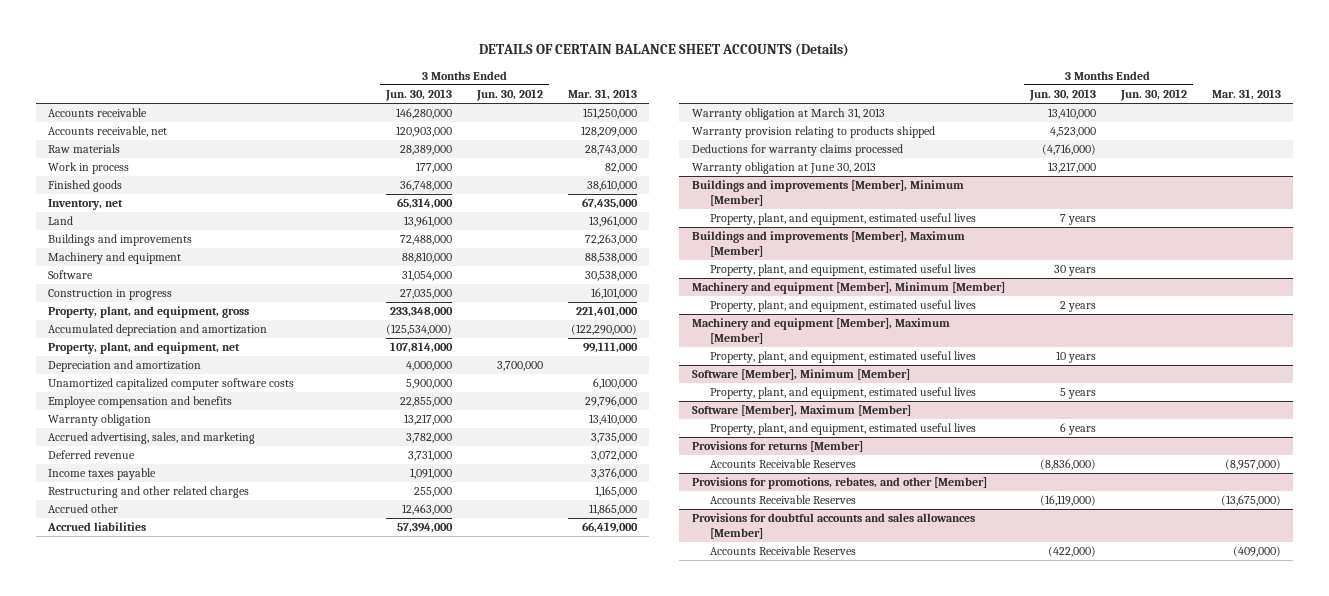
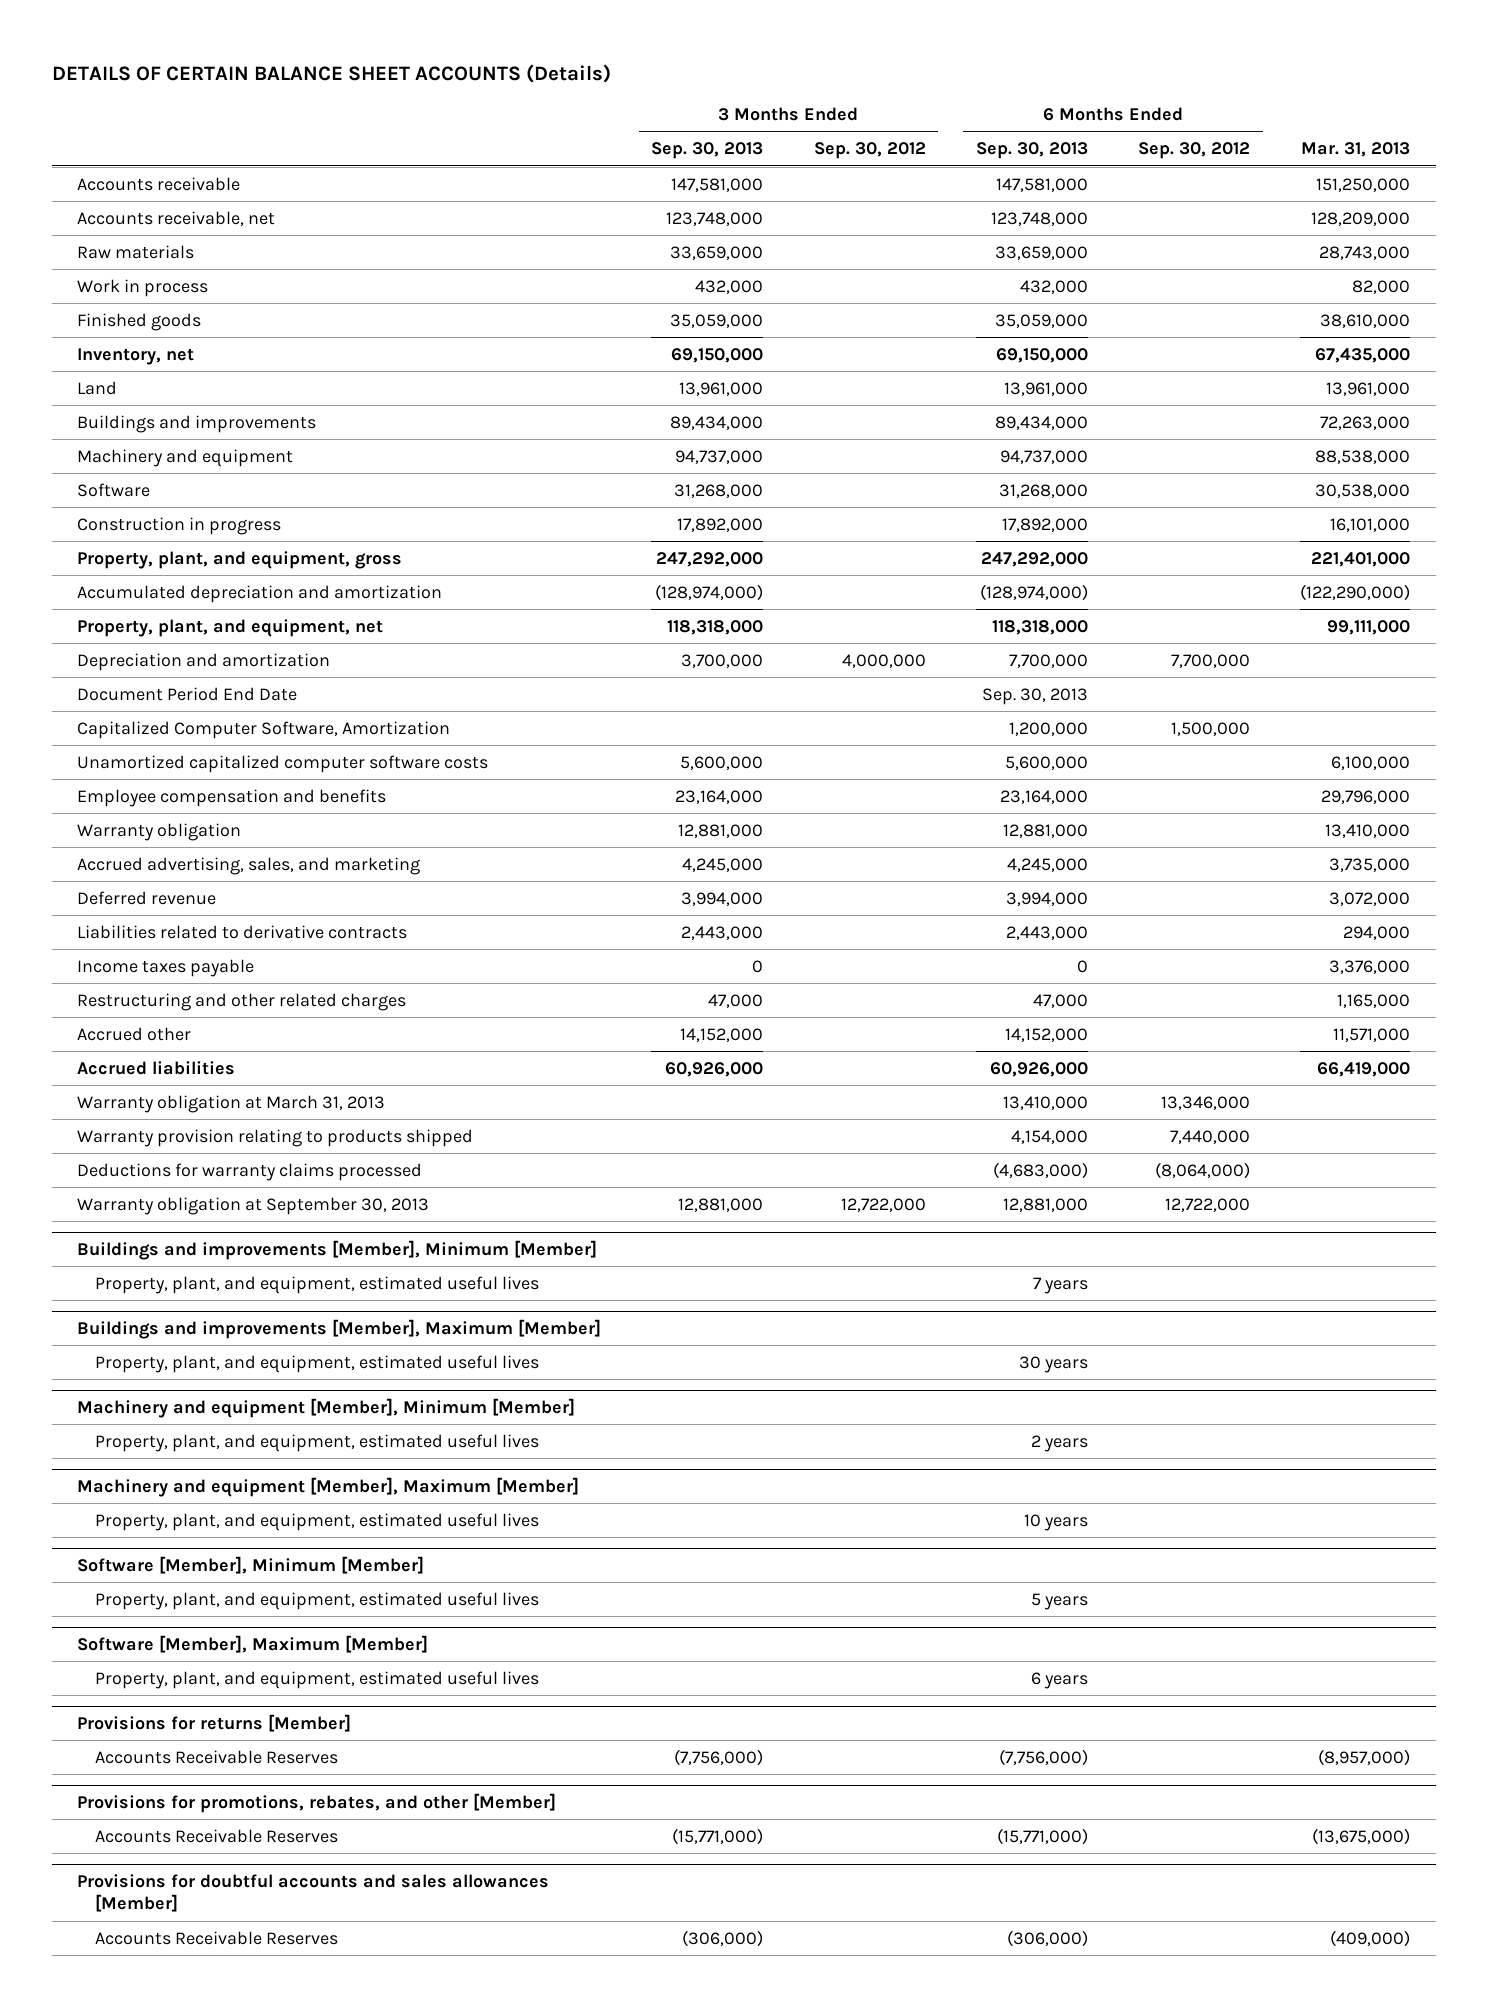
- | 3 Months Ended Jun. 30, 2013 | 3 Months Ended Jun. 30, 2012 | Mar. 31, 2013
+ | 3 Months Ended Sep. 30, 2013 | 3 Months Ended Sep. 30, 2012 | 6 Months Ended Sep. 30, 2013 | 6 Months Ended Sep. 30, 2012 | Mar. 31, 2013
+ Document Period End Date | | | Sep. 30, 2013 | |
+ Capitalized Computer Software, Amortization | | | 1,200,000 | 1,500,000 |
+ Liabilities related to derivative contracts | 2,443,000 | | 2,443,000 | | 294,000
- Accrued other | 12,463,000 | | 11,865,000
+ Accrued other | 14,152,000 | | 14,152,000 | | 11,571,000
- Warranty obligation at June 30, 2013 | 13,217,000 | |
+ Warranty obligation at September 30, 2013 | 12,881,000 | 12,722,000 | 12,881,000 | 12,722,000 |

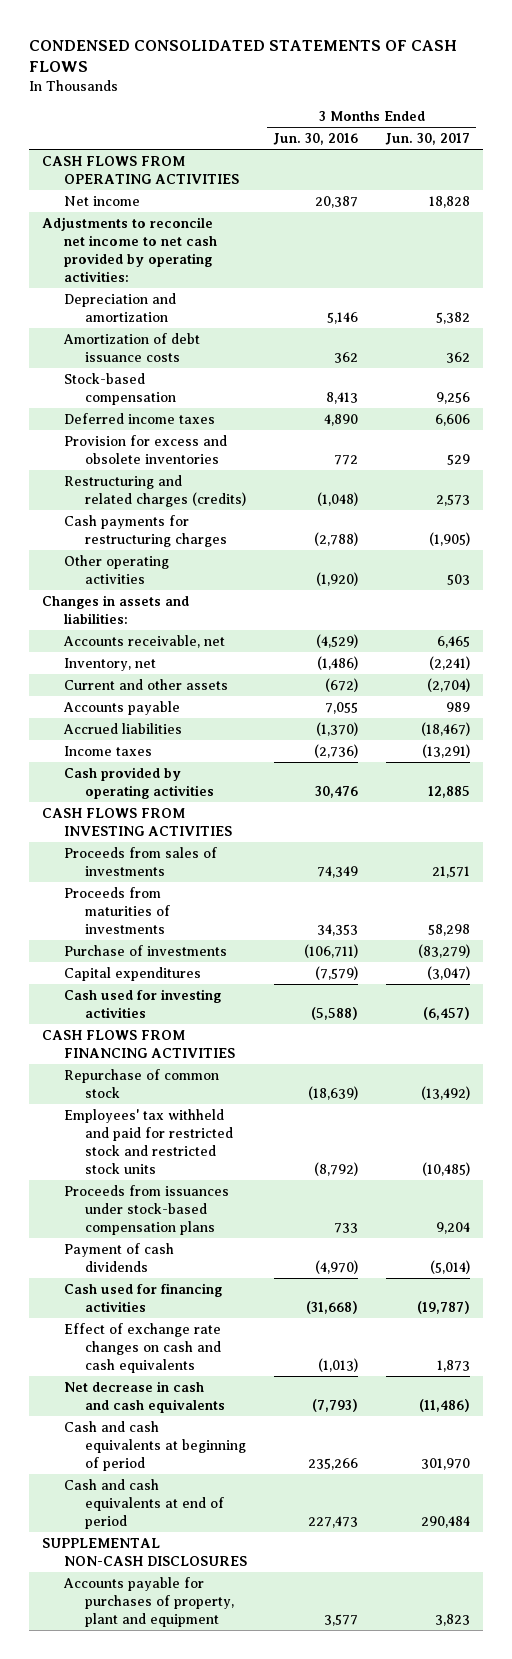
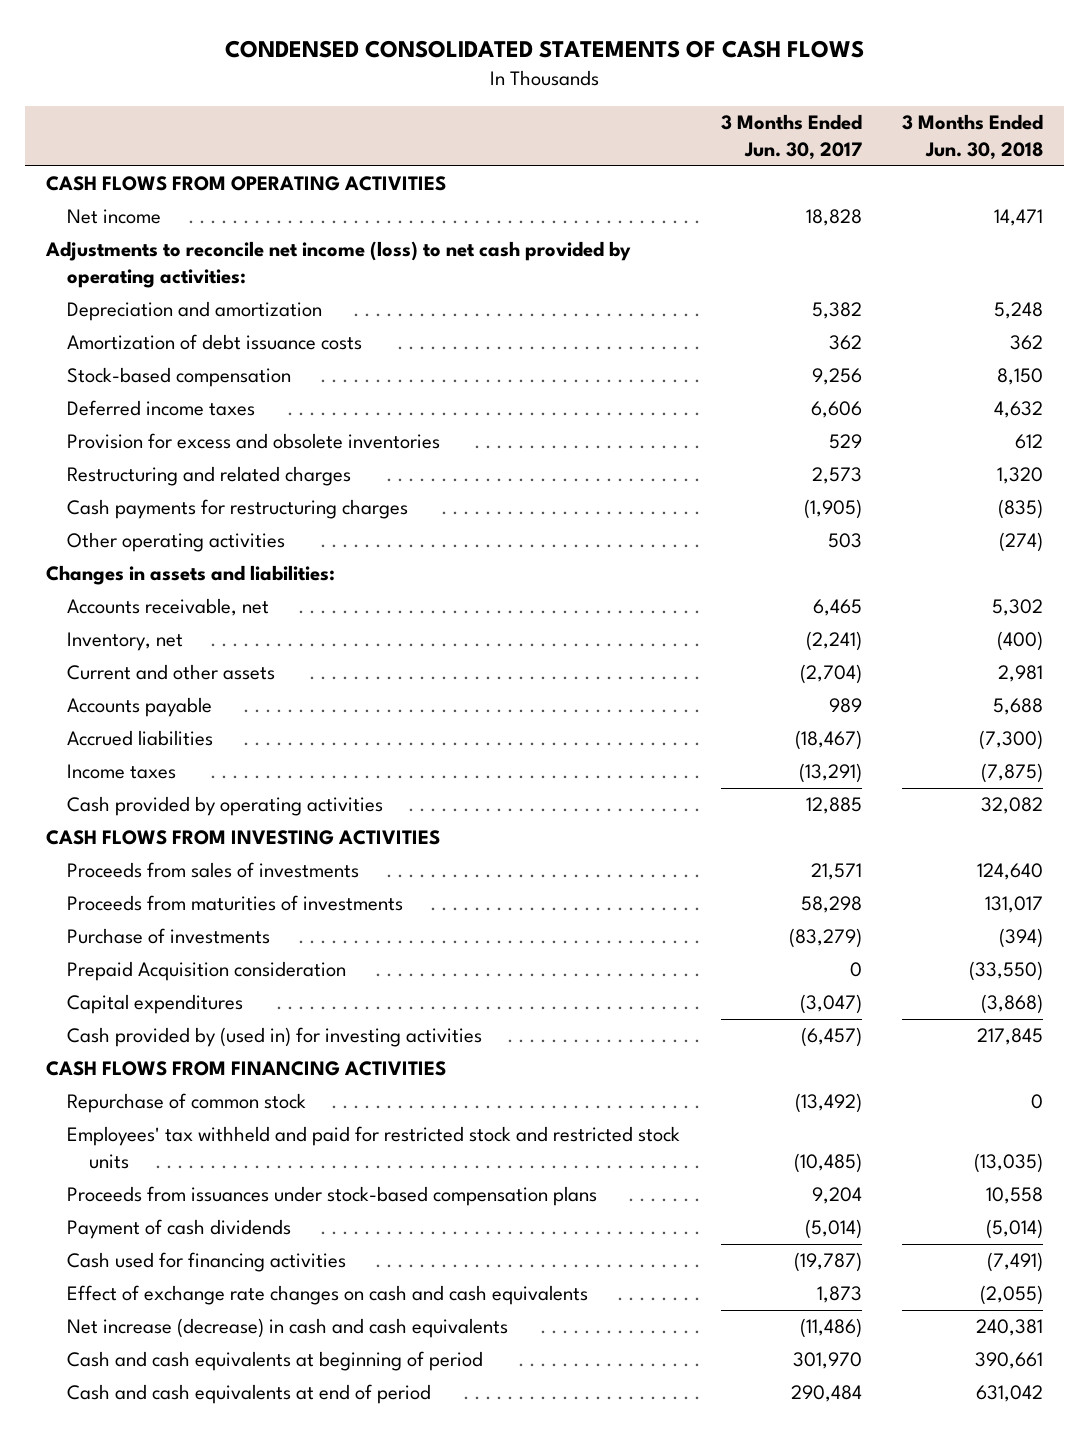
- | 3 Months Ended Jun. 30, 2016 | 3 Months Ended Jun. 30, 2017
+ | 3 Months Ended Jun. 30, 2017 | 3 Months Ended Jun. 30, 2018
- Adjustments to reconcile net income to net cash provided by operating activities:
+ Adjustments to reconcile net income (loss) to net cash provided by operating activities:
- Restructuring and related charges (credits) | (1,048) | 2,573
+ Restructuring and related charges | 2,573 | 1,320
+ Prepaid Acquisition consideration | 0 | (33,550)
- Cash used for investing activities | (5,588) | (6,457)
+ Cash provided by (used in) for investing activities | (6,457) | 217,845
- Net decrease in cash and cash equivalents | (7,793) | (11,486)
+ Net increase (decrease) in cash and cash equivalents | (11,486) | 240,381
- SUPPLEMENTAL NON-CASH DISCLOSURES
- Accounts payable for purchases of property, plant and equipment | 3,577 | 3,823

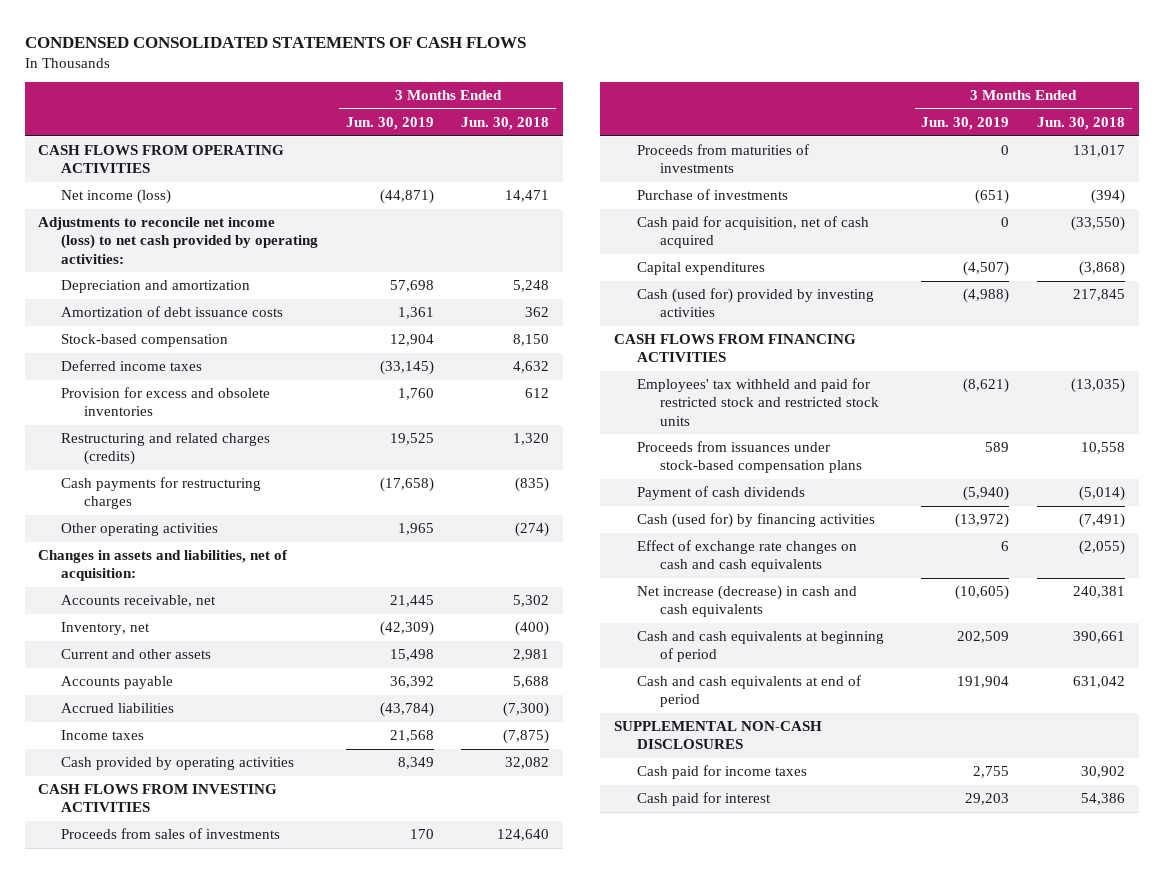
- | 3 Months Ended Jun. 30, 2017 | 3 Months Ended Jun. 30, 2018
+ | 3 Months Ended Jun. 30, 2019 | 3 Months Ended Jun. 30, 2018
- Net income | 18,828 | 14,471
+ Net income (loss) | (44,871) | 14,471
- Restructuring and related charges | 2,573 | 1,320
+ Restructuring and related charges (credits) | 19,525 | 1,320
- Changes in assets and liabilities:
+ Changes in assets and liabilities, net of acquisition:
- Prepaid Acquisition consideration | 0 | (33,550)
+ Cash paid for acquisition, net of cash acquired | 0 | (33,550)
- Cash provided by (used in) for investing activities | (6,457) | 217,845
+ Cash (used for) provided by investing activities | (4,988) | 217,845
- Repurchase of common stock | (13,492) | 0
- Cash used for financing activities | (19,787) | (7,491)
+ Cash (used for) by financing activities | (13,972) | (7,491)
+ SUPPLEMENTAL NON-CASH DISCLOSURES
+ Cash paid for income taxes | 2,755 | 30,902
+ Cash paid for interest | 29,203 | 54,386

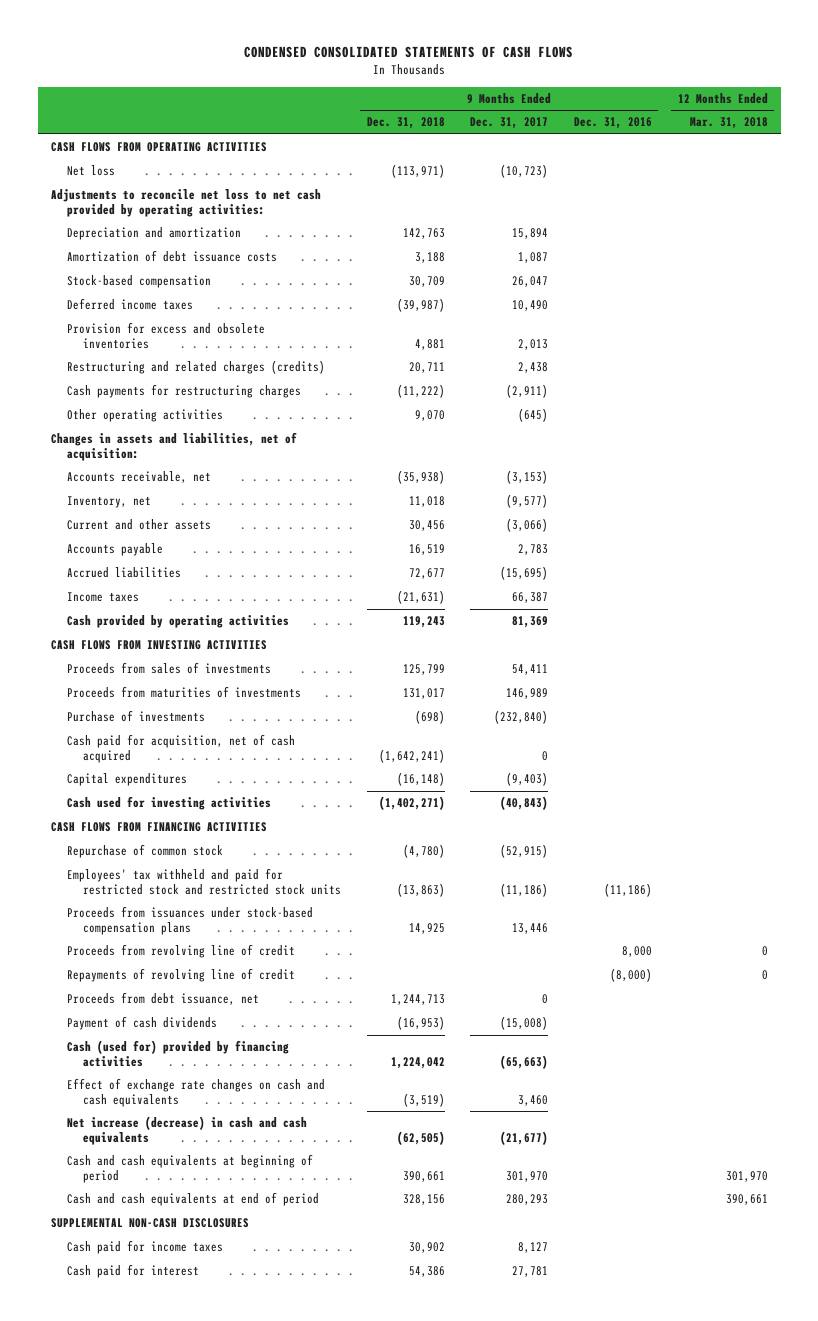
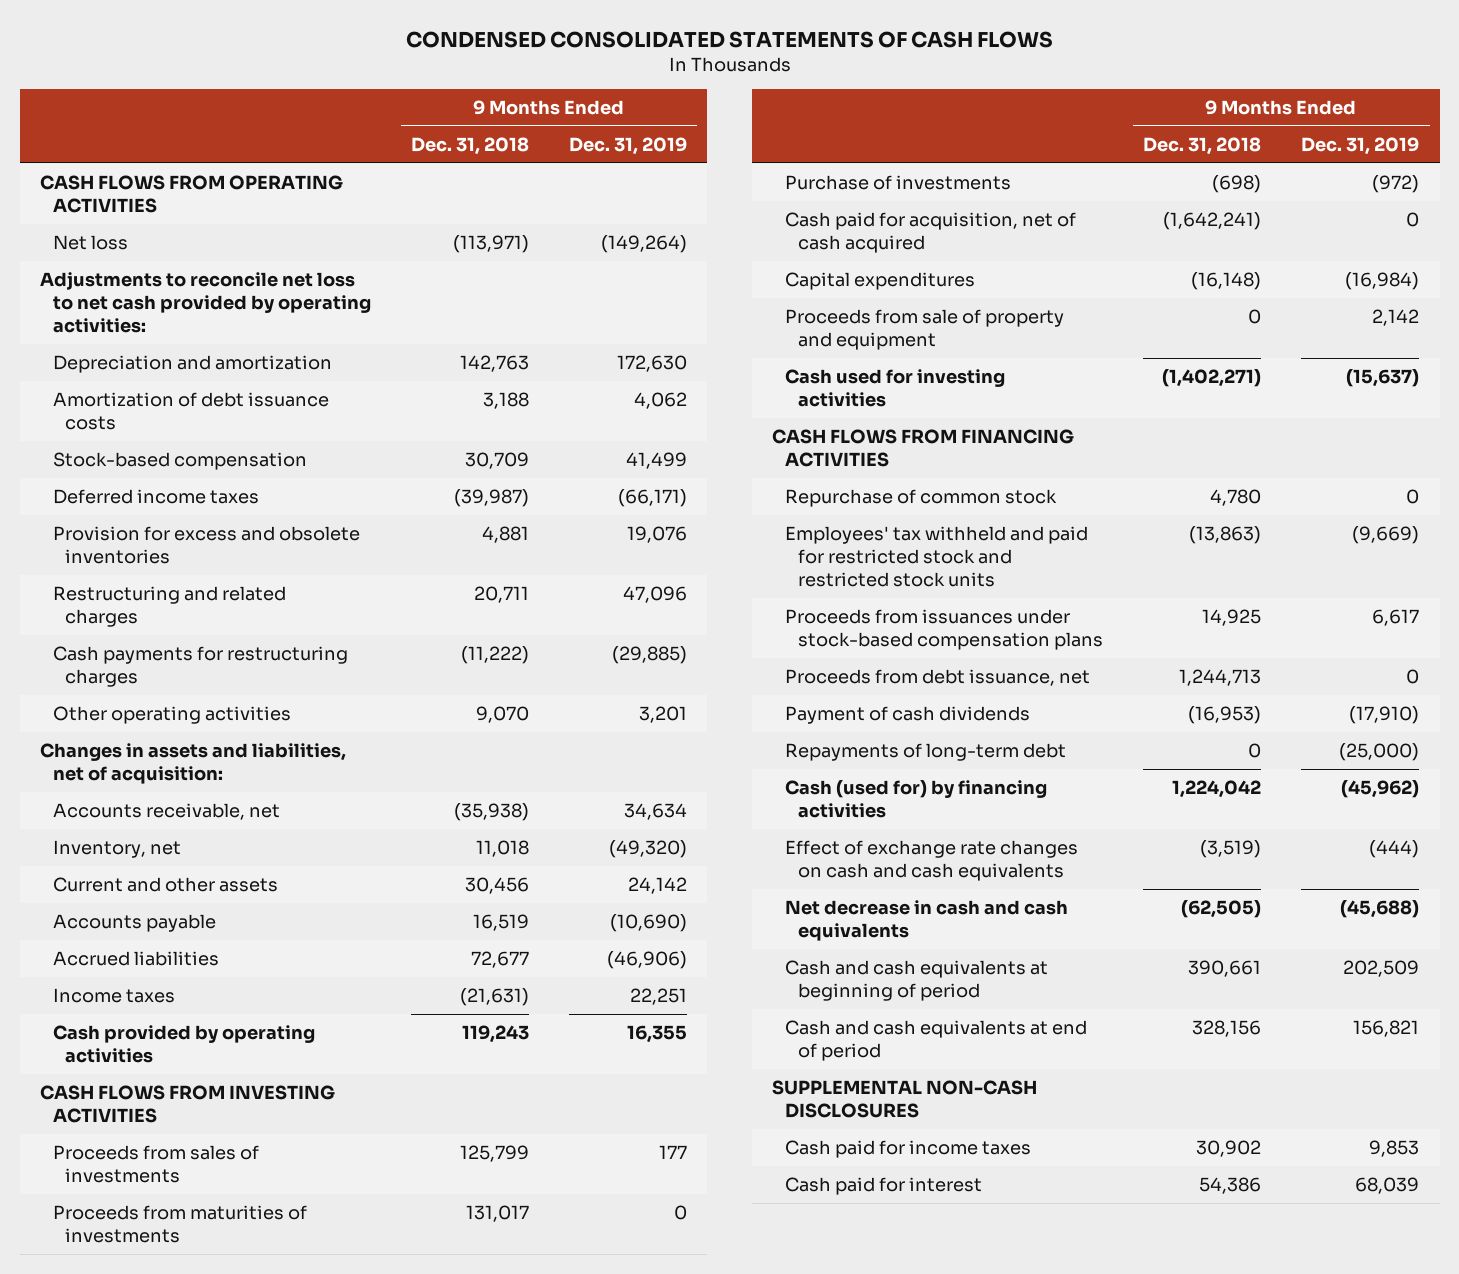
- | 9 Months Ended Dec. 31, 2018 | 9 Months Ended Dec. 31, 2017 | 9 Months Ended Dec. 31, 2016 | 12 Months Ended Mar. 31, 2018
+ | 9 Months Ended Dec. 31, 2018 | 9 Months Ended Dec. 31, 2019
- Restructuring and related charges (credits) | 20,711 | 2,438 | |
+ Restructuring and related charges | 20,711 | 47,096
+ Proceeds from sale of property and equipment | 0 | 2,142
- Repurchase of common stock | (4,780) | (52,915) | |
+ Repurchase of common stock | 4,780 | 0
- Proceeds from revolving line of credit | | | 8,000 | 0
- Repayments of revolving line of credit | | | (8,000) | 0
- Cash (used for) provided by financing activities | 1,224,042 | (65,663) | |
+ Repayments of long-term debt | 0 | (25,000)
+ Cash (used for) by financing activities | 1,224,042 | (45,962)
- Net increase (decrease) in cash and cash equivalents | (62,505) | (21,677) | |
+ Net decrease in cash and cash equivalents | (62,505) | (45,688)

